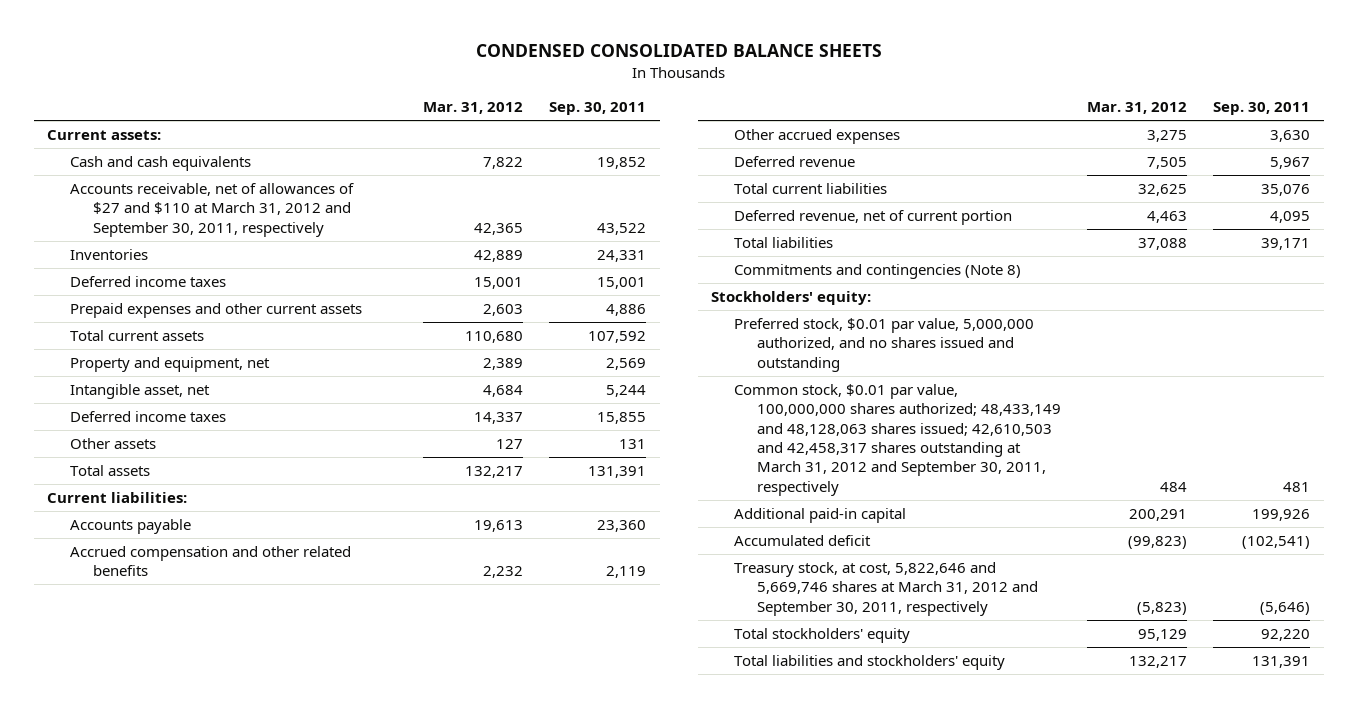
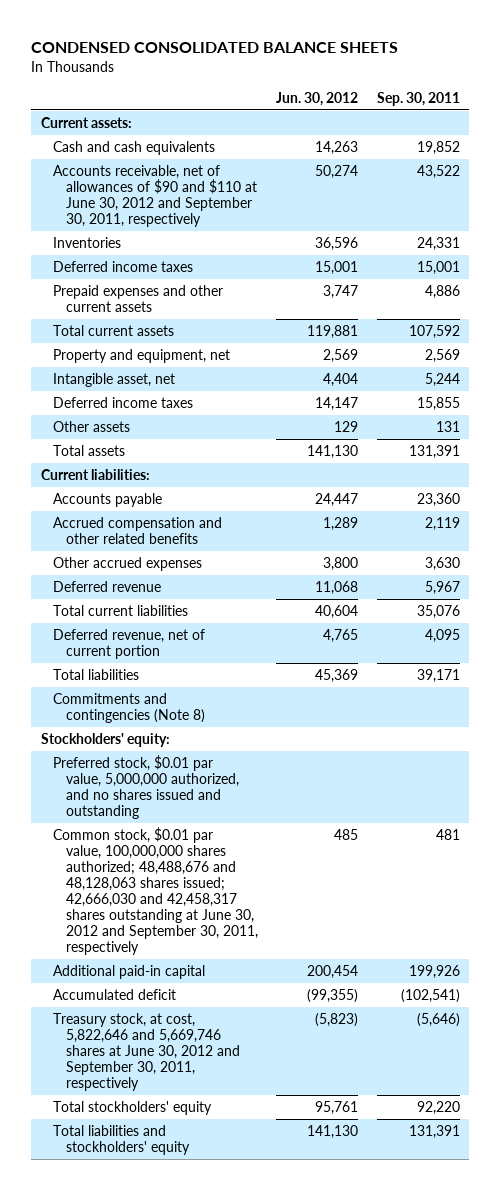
- | Mar. 31, 2012 | Sep. 30, 2011
+ | Jun. 30, 2012 | Sep. 30, 2011
- Accounts receivable, net of allowances of $27 and $110 at March 31, 2012 and September 30, 2011, respectively | 42,365 | 43,522
+ Accounts receivable, net of allowances of $90 and $110 at June 30, 2012 and September 30, 2011, respectively | 50,274 | 43,522
- Common stock, $0.01 par value, 100,000,000 shares authorized; 48,433,149 and 48,128,063 shares issued; 42,610,503 and 42,458,317 shares outstanding at March 31, 2012 and September 30, 2011, respectively | 484 | 481
+ Common stock, $0.01 par value, 100,000,000 shares authorized; 48,488,676 and 48,128,063 shares issued; 42,666,030 and 42,458,317 shares outstanding at June 30, 2012 and September 30, 2011, respectively | 485 | 481
- Treasury stock, at cost, 5,822,646 and 5,669,746 shares at March 31, 2012 and September 30, 2011, respectively | (5,823) | (5,646)
+ Treasury stock, at cost, 5,822,646 and 5,669,746 shares at June 30, 2012 and September 30, 2011, respectively | (5,823) | (5,646)

